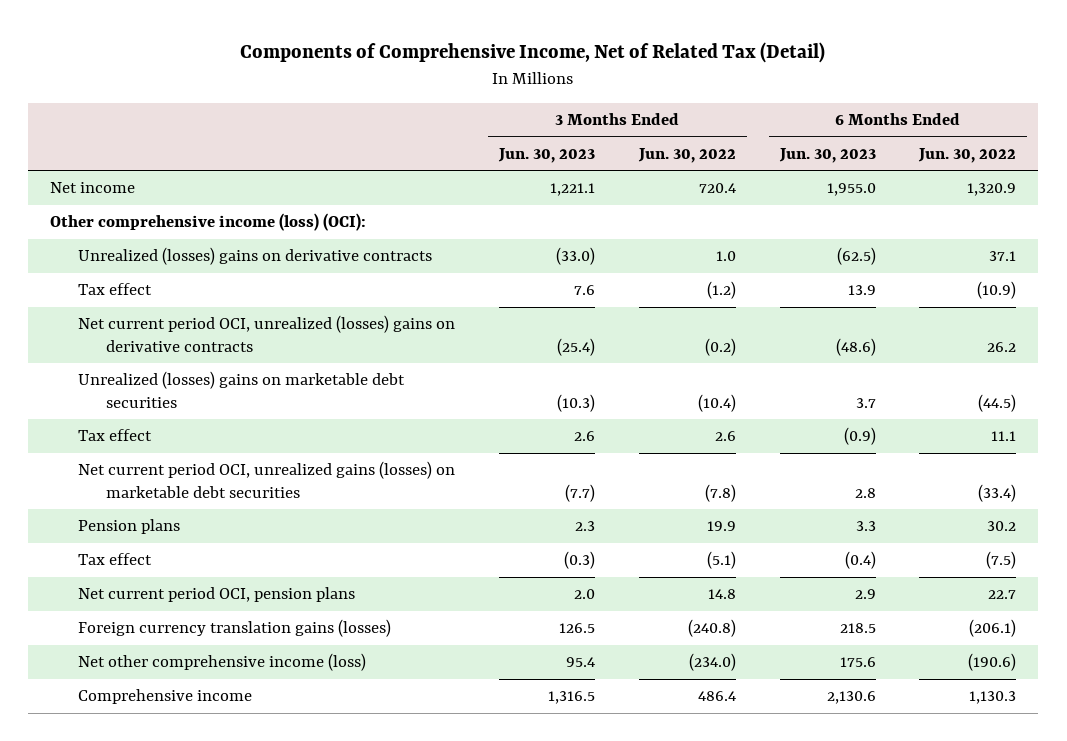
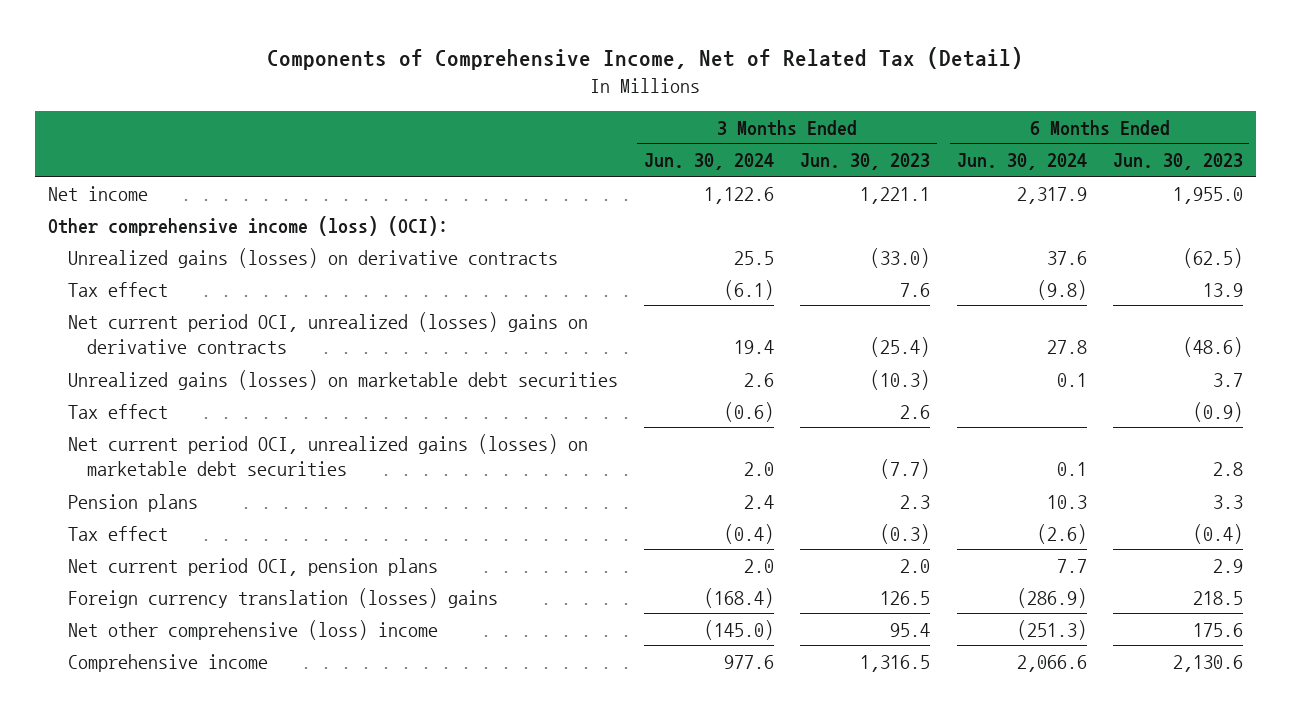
- | 3 Months Ended Jun. 30, 2023 | 3 Months Ended Jun. 30, 2022 | 6 Months Ended Jun. 30, 2023 | 6 Months Ended Jun. 30, 2022
+ | 3 Months Ended Jun. 30, 2024 | 3 Months Ended Jun. 30, 2023 | 6 Months Ended Jun. 30, 2024 | 6 Months Ended Jun. 30, 2023
- Unrealized (losses) gains on derivative contracts | (33.0) | 1.0 | (62.5) | 37.1
+ Unrealized gains (losses) on derivative contracts | 25.5 | (33.0) | 37.6 | (62.5)
- Unrealized (losses) gains on marketable debt securities | (10.3) | (10.4) | 3.7 | (44.5)
+ Unrealized gains (losses) on marketable debt securities | 2.6 | (10.3) | 0.1 | 3.7
- Foreign currency translation gains (losses) | 126.5 | (240.8) | 218.5 | (206.1)
- Net other comprehensive income (loss) | 95.4 | (234.0) | 175.6 | (190.6)
+ Foreign currency translation (losses) gains | (168.4) | 126.5 | (286.9) | 218.5
+ Net other comprehensive (loss) income | (145.0) | 95.4 | (251.3) | 175.6

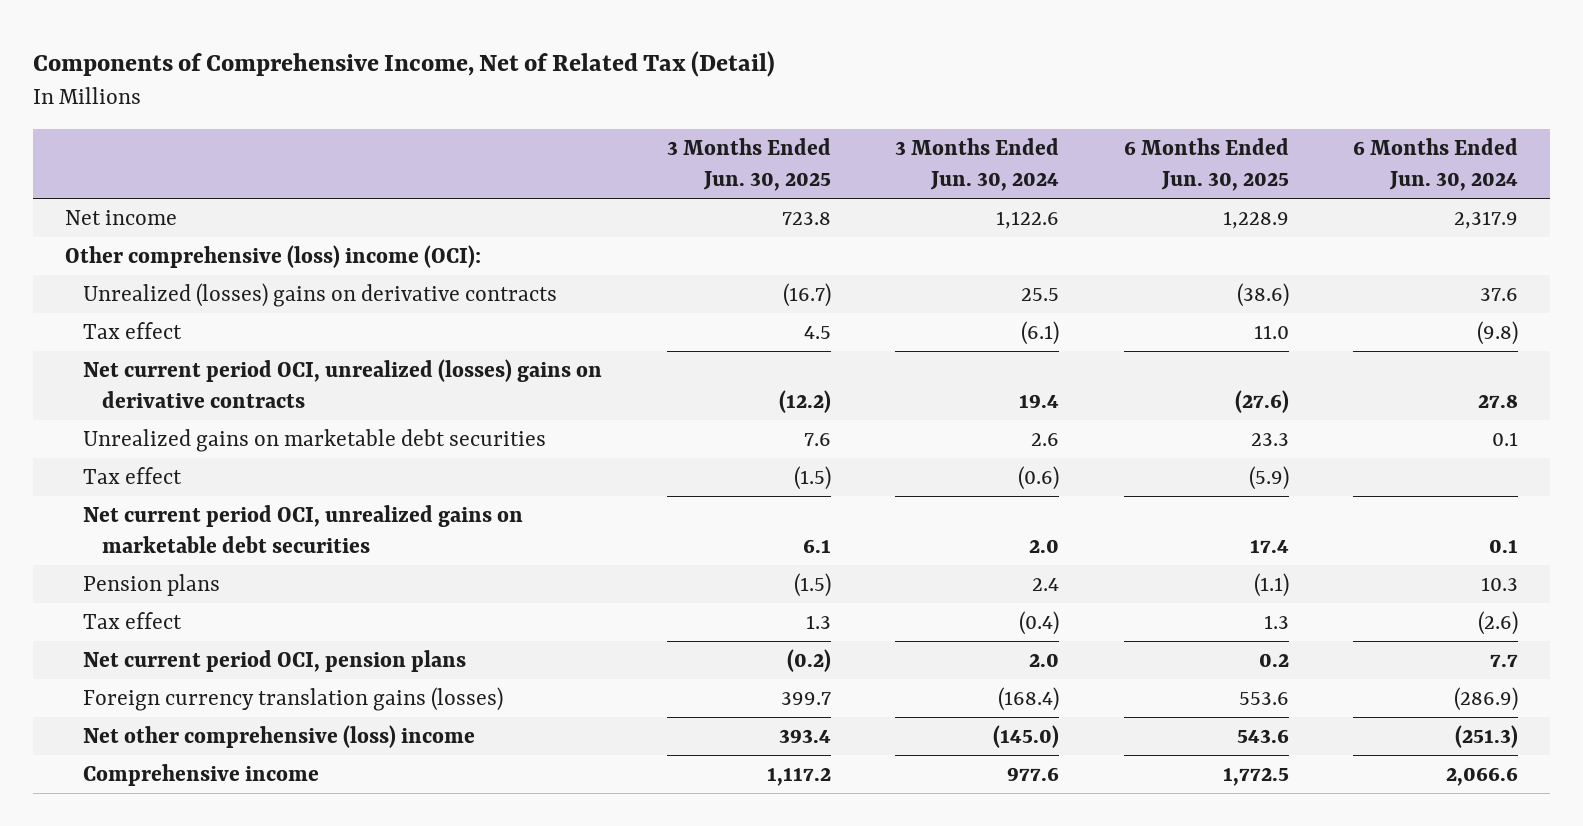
- | 3 Months Ended Jun. 30, 2024 | 3 Months Ended Jun. 30, 2023 | 6 Months Ended Jun. 30, 2024 | 6 Months Ended Jun. 30, 2023
+ | 3 Months Ended Jun. 30, 2025 | 3 Months Ended Jun. 30, 2024 | 6 Months Ended Jun. 30, 2025 | 6 Months Ended Jun. 30, 2024
- Other comprehensive income (loss) (OCI):
- Unrealized gains (losses) on derivative contracts | 25.5 | (33.0) | 37.6 | (62.5)
+ Other comprehensive (loss) income (OCI):
+ Unrealized (losses) gains on derivative contracts | (16.7) | 25.5 | (38.6) | 37.6
- Unrealized gains (losses) on marketable debt securities | 2.6 | (10.3) | 0.1 | 3.7
+ Unrealized gains on marketable debt securities | 7.6 | 2.6 | 23.3 | 0.1
- Net current period OCI, unrealized gains (losses) on marketable debt securities | 2.0 | (7.7) | 0.1 | 2.8
+ Net current period OCI, unrealized gains on marketable debt securities | 6.1 | 2.0 | 17.4 | 0.1
- Foreign currency translation (losses) gains | (168.4) | 126.5 | (286.9) | 218.5
+ Foreign currency translation gains (losses) | 399.7 | (168.4) | 553.6 | (286.9)

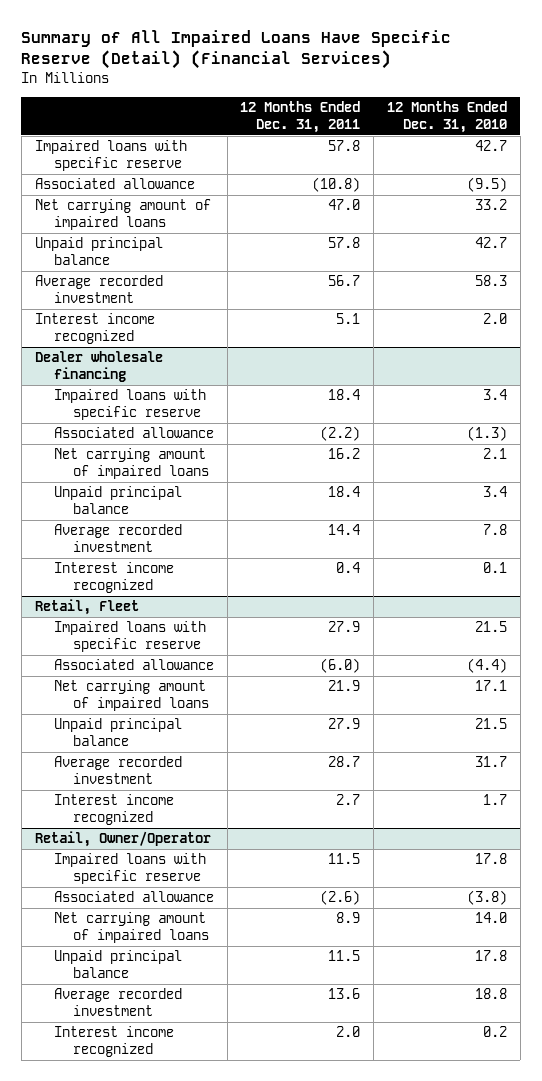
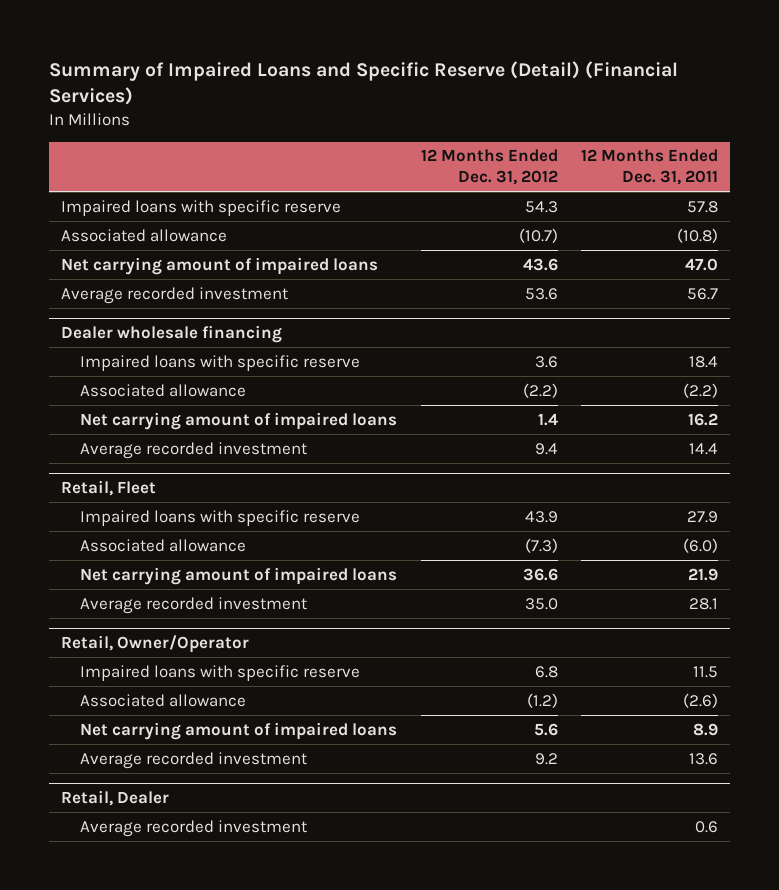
- Summary of All Impaired Loans Have Specific Reserve (Detail) (Financial Services)
+ Summary of Impaired Loans and Specific Reserve (Detail) (Financial Services)
- | 12 Months Ended Dec. 31, 2011 | 12 Months Ended Dec. 31, 2010
+ | 12 Months Ended Dec. 31, 2012 | 12 Months Ended Dec. 31, 2011
- Unpaid principal balance | 57.8 | 42.7
- Interest income recognized | 5.1 | 2.0
@ Dealer wholesale financing
- Unpaid principal balance | 18.4 | 3.4
- Interest income recognized | 0.4 | 0.1
@ Retail, Fleet
- Unpaid principal balance | 27.9 | 21.5
- Average recorded investment | 28.7 | 31.7
- Interest income recognized | 2.7 | 1.7
+ Average recorded investment | 35.0 | 28.1
@ Retail, Owner/Operator
- Unpaid principal balance | 11.5 | 17.8
- Interest income recognized | 2.0 | 0.2
+ Retail, Dealer
+ Average recorded investment | | 0.6

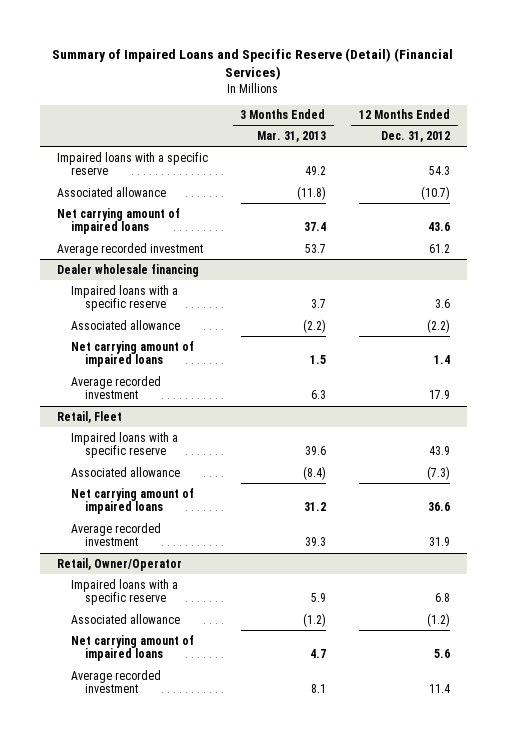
- | 12 Months Ended Dec. 31, 2012 | 12 Months Ended Dec. 31, 2011
+ | 3 Months Ended Mar. 31, 2013 | 12 Months Ended Dec. 31, 2012
- Impaired loans with specific reserve | 54.3 | 57.8
+ Impaired loans with a specific reserve | 49.2 | 54.3
- Average recorded investment | 53.6 | 56.7
+ Average recorded investment | 53.7 | 61.2
@ Dealer wholesale financing
- Impaired loans with specific reserve | 3.6 | 18.4
+ Impaired loans with a specific reserve | 3.7 | 3.6
- Average recorded investment | 9.4 | 14.4
+ Average recorded investment | 6.3 | 17.9
@ Retail, Fleet
- Impaired loans with specific reserve | 43.9 | 27.9
+ Impaired loans with a specific reserve | 39.6 | 43.9
- Average recorded investment | 35.0 | 28.1
+ Average recorded investment | 39.3 | 31.9
@ Retail, Owner/Operator
- Impaired loans with specific reserve | 6.8 | 11.5
+ Impaired loans with a specific reserve | 5.9 | 6.8
- Average recorded investment | 9.2 | 13.6
- Retail, Dealer
- Average recorded investment | | 0.6
@ Retail, Owner/Operator
+ Average recorded investment | 8.1 | 11.4

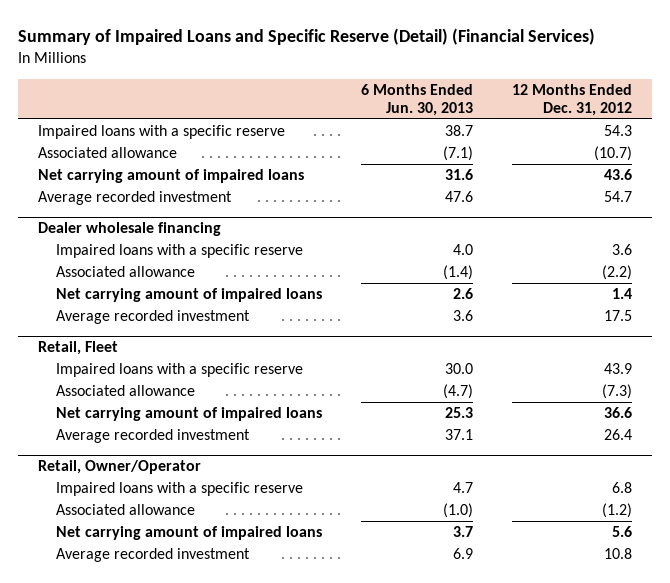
- | 3 Months Ended Mar. 31, 2013 | 12 Months Ended Dec. 31, 2012
+ | 6 Months Ended Jun. 30, 2013 | 12 Months Ended Dec. 31, 2012
- Average recorded investment | 53.7 | 61.2
+ Average recorded investment | 47.6 | 54.7
@ Dealer wholesale financing
- Average recorded investment | 6.3 | 17.9
+ Average recorded investment | 3.6 | 17.5
@ Retail, Fleet
- Average recorded investment | 39.3 | 31.9
+ Average recorded investment | 37.1 | 26.4
@ Retail, Owner/Operator
- Average recorded investment | 8.1 | 11.4
+ Average recorded investment | 6.9 | 10.8

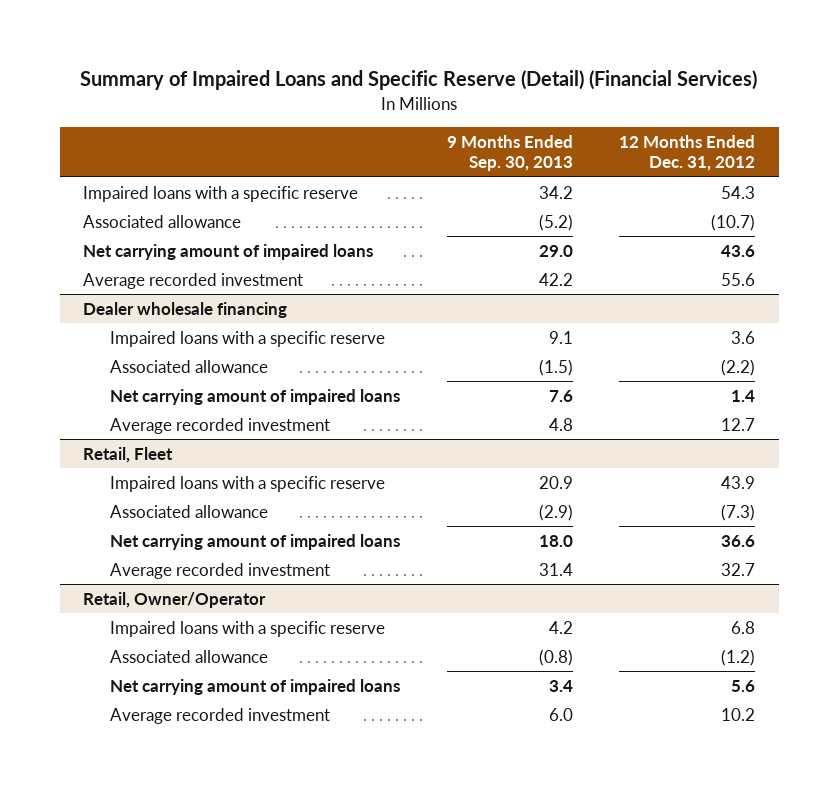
- | 6 Months Ended Jun. 30, 2013 | 12 Months Ended Dec. 31, 2012
+ | 9 Months Ended Sep. 30, 2013 | 12 Months Ended Dec. 31, 2012
- Average recorded investment | 47.6 | 54.7
+ Average recorded investment | 42.2 | 55.6
@ Dealer wholesale financing
- Average recorded investment | 3.6 | 17.5
+ Average recorded investment | 4.8 | 12.7
@ Retail, Fleet
- Average recorded investment | 37.1 | 26.4
+ Average recorded investment | 31.4 | 32.7
@ Retail, Owner/Operator
- Average recorded investment | 6.9 | 10.8
+ Average recorded investment | 6.0 | 10.2

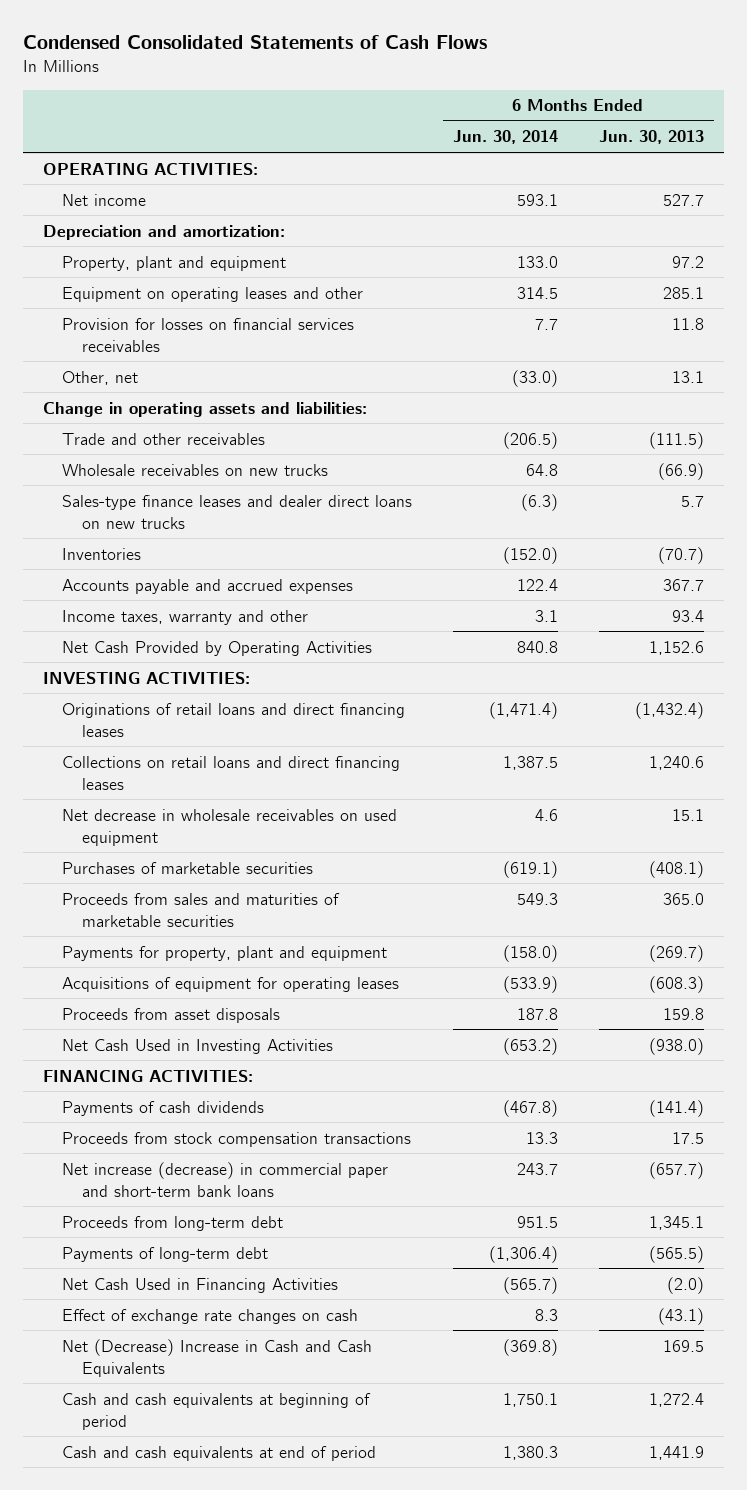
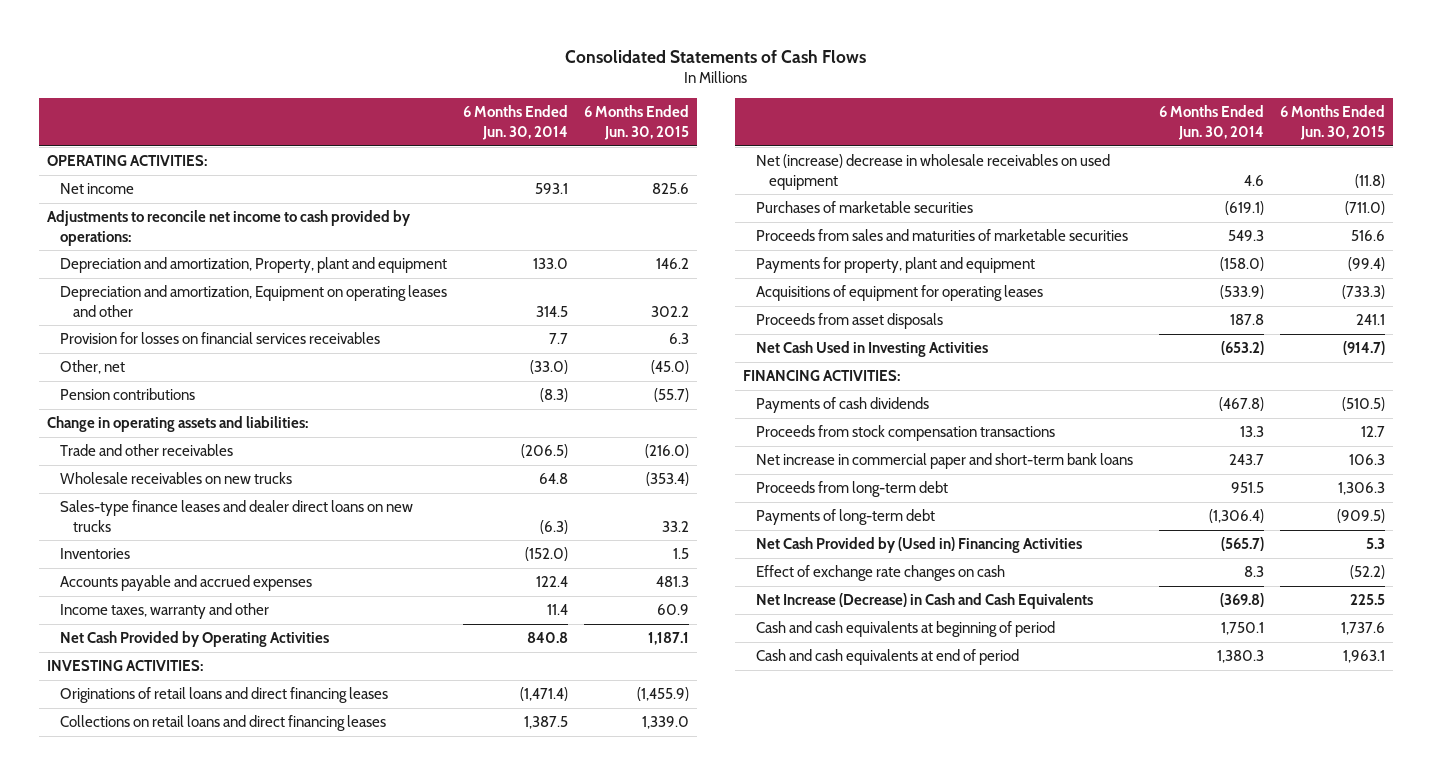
- Condensed Consolidated Statements of Cash Flows
+ Consolidated Statements of Cash Flows
- | 6 Months Ended Jun. 30, 2014 | 6 Months Ended Jun. 30, 2013
+ | 6 Months Ended Jun. 30, 2014 | 6 Months Ended Jun. 30, 2015
- Depreciation and amortization:
- Property, plant and equipment | 133.0 | 97.2
- Equipment on operating leases and other | 314.5 | 285.1
+ Adjustments to reconcile net income to cash provided by operations:
+ Depreciation and amortization, Property, plant and equipment | 133.0 | 146.2
+ Depreciation and amortization, Equipment on operating leases and other | 314.5 | 302.2
+ Pension contributions | (8.3) | (55.7)
- Income taxes, warranty and other | 3.1 | 93.4
+ Income taxes, warranty and other | 11.4 | 60.9
- Net decrease in wholesale receivables on used equipment | 4.6 | 15.1
+ Net (increase) decrease in wholesale receivables on used equipment | 4.6 | (11.8)
- Net increase (decrease) in commercial paper and short-term bank loans | 243.7 | (657.7)
+ Net increase in commercial paper and short-term bank loans | 243.7 | 106.3
- Net Cash Used in Financing Activities | (565.7) | (2.0)
+ Net Cash Provided by (Used in) Financing Activities | (565.7) | 5.3
- Net (Decrease) Increase in Cash and Cash Equivalents | (369.8) | 169.5
+ Net Increase (Decrease) in Cash and Cash Equivalents | (369.8) | 225.5

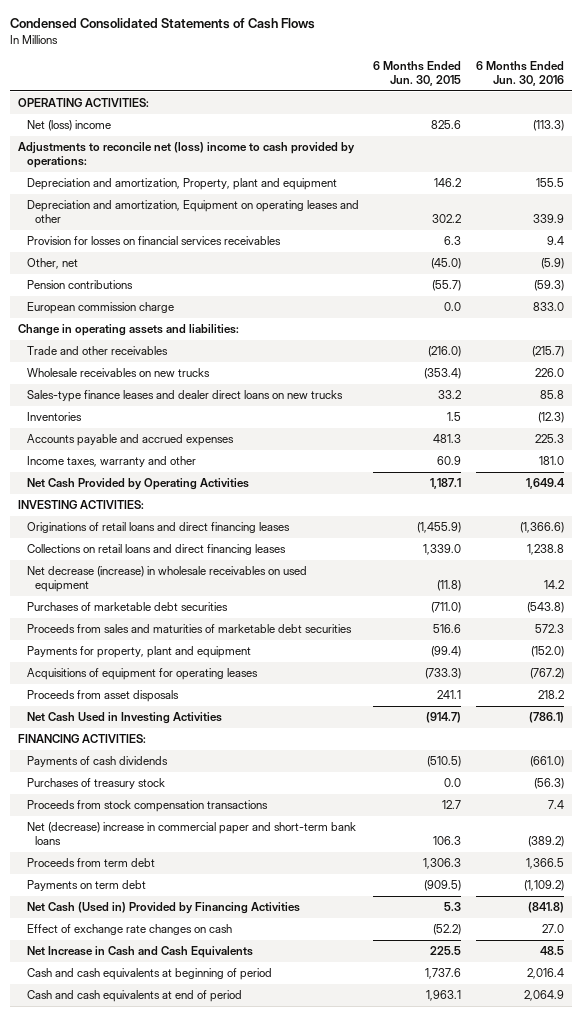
- Consolidated Statements of Cash Flows
+ Condensed Consolidated Statements of Cash Flows
- | 6 Months Ended Jun. 30, 2014 | 6 Months Ended Jun. 30, 2015
+ | 6 Months Ended Jun. 30, 2015 | 6 Months Ended Jun. 30, 2016
- Net income | 593.1 | 825.6
- Adjustments to reconcile net income to cash provided by operations:
+ Net (loss) income | 825.6 | (113.3)
+ Adjustments to reconcile net (loss) income to cash provided by operations:
+ European commission charge | 0.0 | 833.0
- Net (increase) decrease in wholesale receivables on used equipment | 4.6 | (11.8)
- Purchases of marketable securities | (619.1) | (711.0)
- Proceeds from sales and maturities of marketable securities | 549.3 | 516.6
+ Net decrease (increase) in wholesale receivables on used equipment | (11.8) | 14.2
+ Purchases of marketable debt securities | (711.0) | (543.8)
+ Proceeds from sales and maturities of marketable debt securities | 516.6 | 572.3
+ Purchases of treasury stock | 0.0 | (56.3)
- Net increase in commercial paper and short-term bank loans | 243.7 | 106.3
- Proceeds from long-term debt | 951.5 | 1,306.3
- Payments of long-term debt | (1,306.4) | (909.5)
- Net Cash Provided by (Used in) Financing Activities | (565.7) | 5.3
+ Net (decrease) increase in commercial paper and short-term bank loans | 106.3 | (389.2)
+ Proceeds from term debt | 1,306.3 | 1,366.5
+ Payments on term debt | (909.5) | (1,109.2)
+ Net Cash (Used in) Provided by Financing Activities | 5.3 | (841.8)
- Net Increase (Decrease) in Cash and Cash Equivalents | (369.8) | 225.5
+ Net Increase in Cash and Cash Equivalents | 225.5 | 48.5

